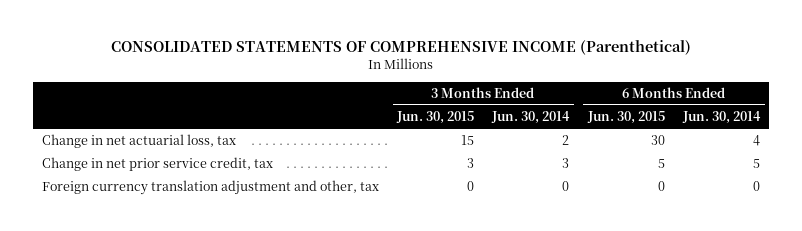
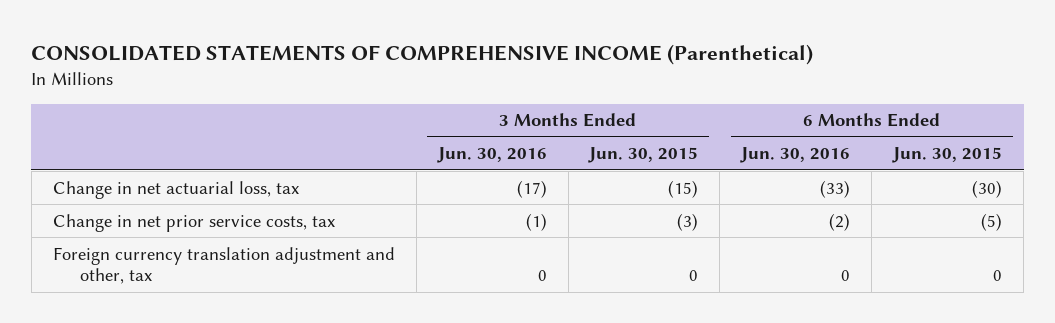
- | 3 Months Ended Jun. 30, 2015 | 3 Months Ended Jun. 30, 2014 | 6 Months Ended Jun. 30, 2015 | 6 Months Ended Jun. 30, 2014
+ | 3 Months Ended Jun. 30, 2016 | 3 Months Ended Jun. 30, 2015 | 6 Months Ended Jun. 30, 2016 | 6 Months Ended Jun. 30, 2015
- Change in net actuarial loss, tax | 15 | 2 | 30 | 4
- Change in net prior service credit, tax | 3 | 3 | 5 | 5
+ Change in net actuarial loss, tax | (17) | (15) | (33) | (30)
+ Change in net prior service costs, tax | (1) | (3) | (2) | (5)

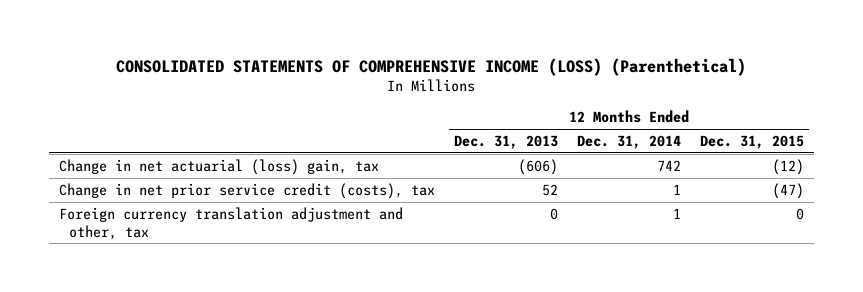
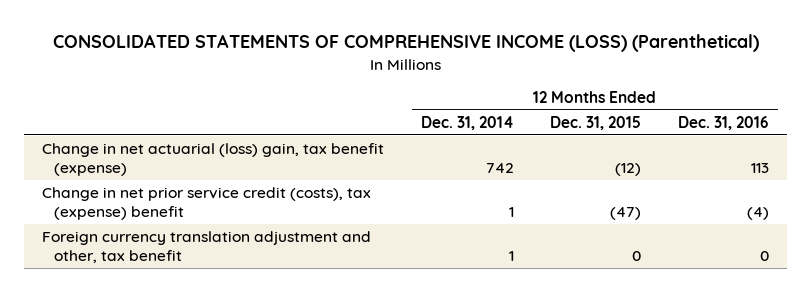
- | 12 Months Ended Dec. 31, 2013 | 12 Months Ended Dec. 31, 2014 | 12 Months Ended Dec. 31, 2015
+ | 12 Months Ended Dec. 31, 2014 | 12 Months Ended Dec. 31, 2015 | 12 Months Ended Dec. 31, 2016
- Change in net actuarial (loss) gain, tax | (606) | 742 | (12)
- Change in net prior service credit (costs), tax | 52 | 1 | (47)
- Foreign currency translation adjustment and other, tax | 0 | 1 | 0
+ Change in net actuarial (loss) gain, tax benefit (expense) | 742 | (12) | 113
+ Change in net prior service credit (costs), tax (expense) benefit | 1 | (47) | (4)
+ Foreign currency translation adjustment and other, tax benefit | 1 | 0 | 0

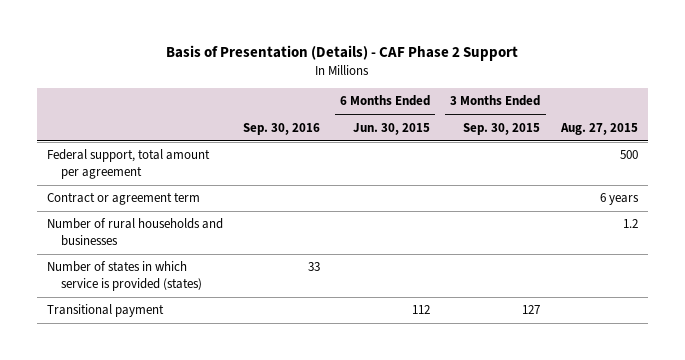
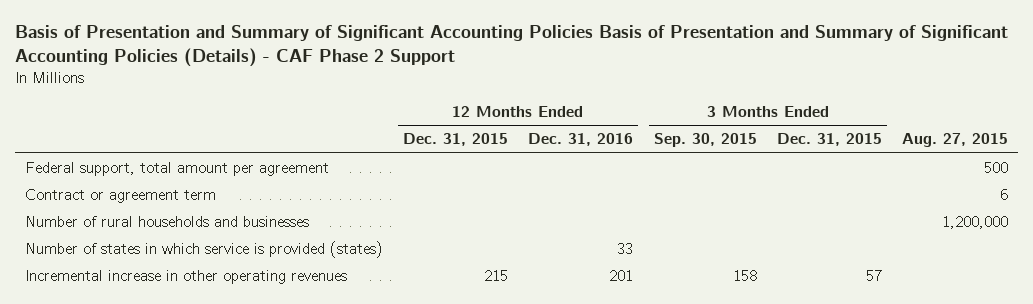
- Basis of Presentation (Details) - CAF Phase 2 Support
+ Basis of Presentation and Summary of Significant Accounting Policies Basis of Presentation and Summary of Significant Accounting Policies (Details) - CAF Phase 2 Support
- | Sep. 30, 2016 | 6 Months Ended Jun. 30, 2015 | 3 Months Ended Sep. 30, 2015 | Aug. 27, 2015
+ | 12 Months Ended Dec. 31, 2015 | 12 Months Ended Dec. 31, 2016 | 3 Months Ended Sep. 30, 2015 | 3 Months Ended Dec. 31, 2015 | Aug. 27, 2015
- Contract or agreement term | | | | 6 years
- Number of rural households and businesses | | | | 1.2
+ Contract or agreement term | | | | | 6
+ Number of rural households and businesses | | | | | 1,200,000
- Transitional payment | | 112 | 127 |
+ Incremental increase in other operating revenues | 215 | 201 | 158 | 57 |

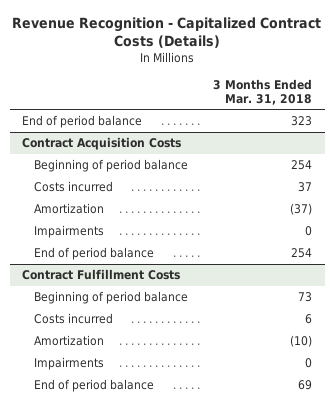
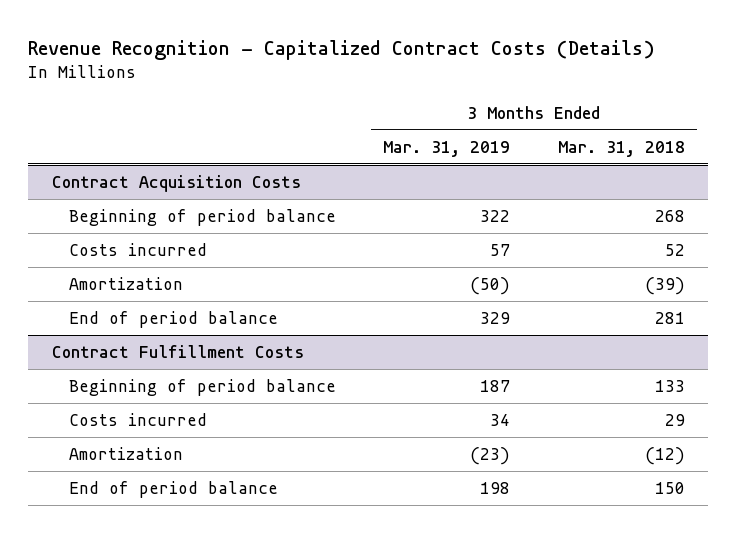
- | 3 Months Ended Mar. 31, 2018
+ | 3 Months Ended Mar. 31, 2019 | 3 Months Ended Mar. 31, 2018
- End of period balance | 323
@ Contract Acquisition Costs
- Beginning of period balance | 254
- Costs incurred | 37
- Amortization | (37)
- Impairments | 0
- End of period balance | 254
+ Beginning of period balance | 322 | 268
+ Costs incurred | 57 | 52
+ Amortization | (50) | (39)
+ End of period balance | 329 | 281
@ Contract Fulfillment Costs
- Beginning of period balance | 73
- Costs incurred | 6
- Amortization | (10)
- Impairments | 0
- End of period balance | 69
+ Beginning of period balance | 187 | 133
+ Costs incurred | 34 | 29
+ Amortization | (23) | (12)
+ End of period balance | 198 | 150

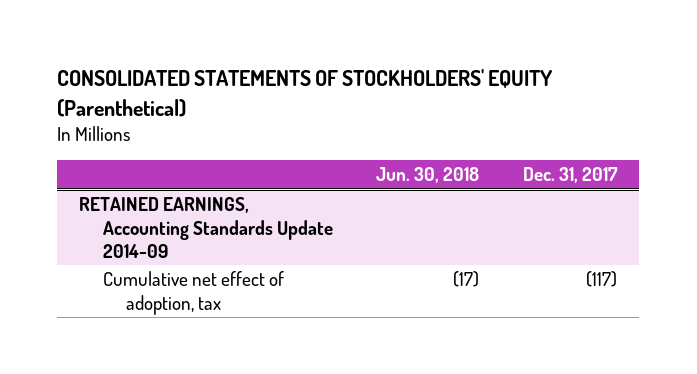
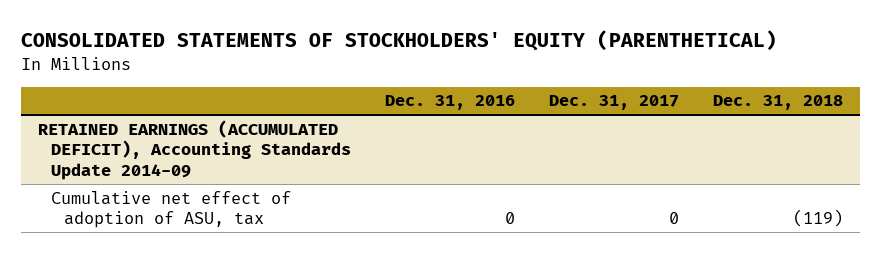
- CONSOLIDATED STATEMENTS OF STOCKHOLDERS' EQUITY (Parenthetical)
+ CONSOLIDATED STATEMENTS OF STOCKHOLDERS' EQUITY (PARENTHETICAL)
- | Jun. 30, 2018 | Dec. 31, 2017
+ | Dec. 31, 2016 | Dec. 31, 2017 | Dec. 31, 2018
- RETAINED EARNINGS, Accounting Standards Update 2014-09
- Cumulative net effect of adoption, tax | (17) | (117)
+ RETAINED EARNINGS (ACCUMULATED DEFICIT), Accounting Standards Update 2014-09
+ Cumulative net effect of adoption of ASU, tax | 0 | 0 | (119)

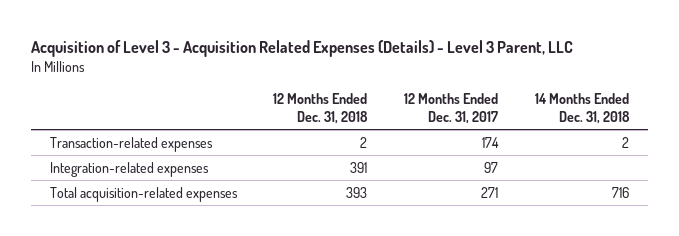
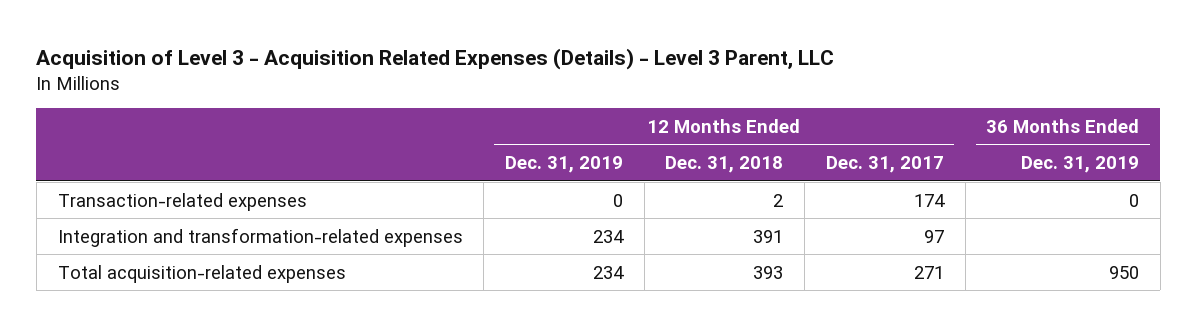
- | 12 Months Ended Dec. 31, 2018 | 12 Months Ended Dec. 31, 2017 | 14 Months Ended Dec. 31, 2018
+ | 12 Months Ended Dec. 31, 2019 | 12 Months Ended Dec. 31, 2018 | 12 Months Ended Dec. 31, 2017 | 36 Months Ended Dec. 31, 2019
- Integration-related expenses | 391 | 97 |
+ Integration and transformation-related expenses | 234 | 391 | 97 |

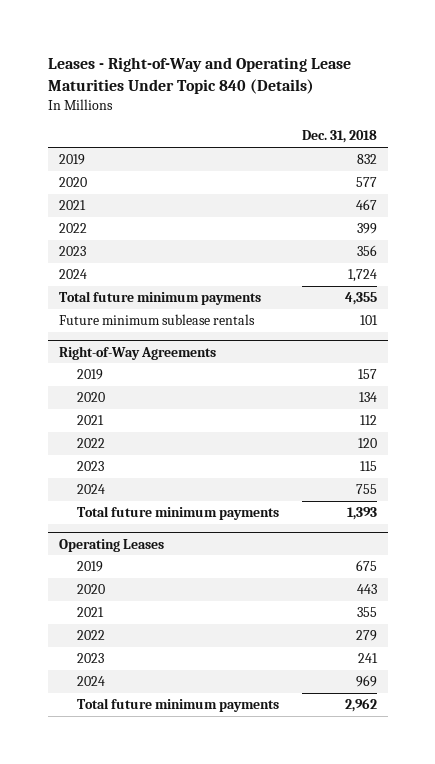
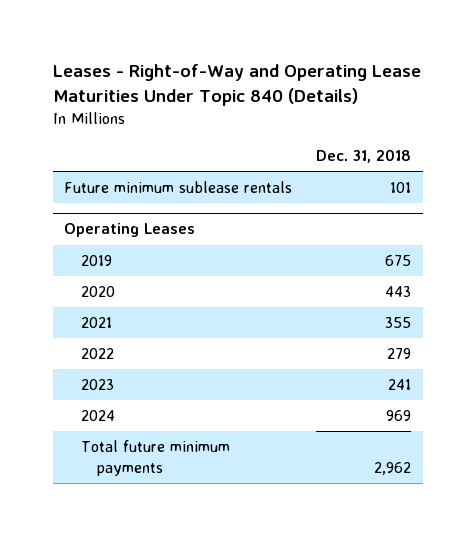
- 2019 | 832
- 2020 | 577
- 2021 | 467
- 2022 | 399
- 2023 | 356
- 2024 | 1,724
- Total future minimum payments | 4,355
- Right-of-Way Agreements
- 2019 | 157
- 2020 | 134
- 2021 | 112
- 2022 | 120
- 2023 | 115
- 2024 | 755
- Total future minimum payments | 1,393

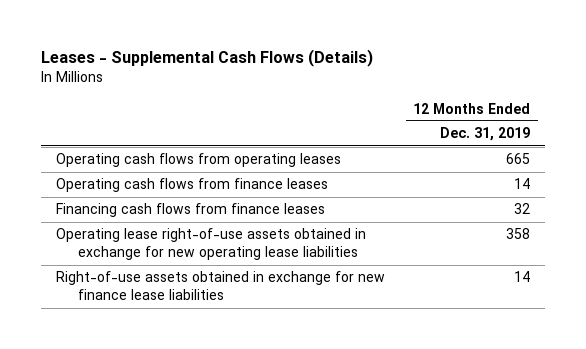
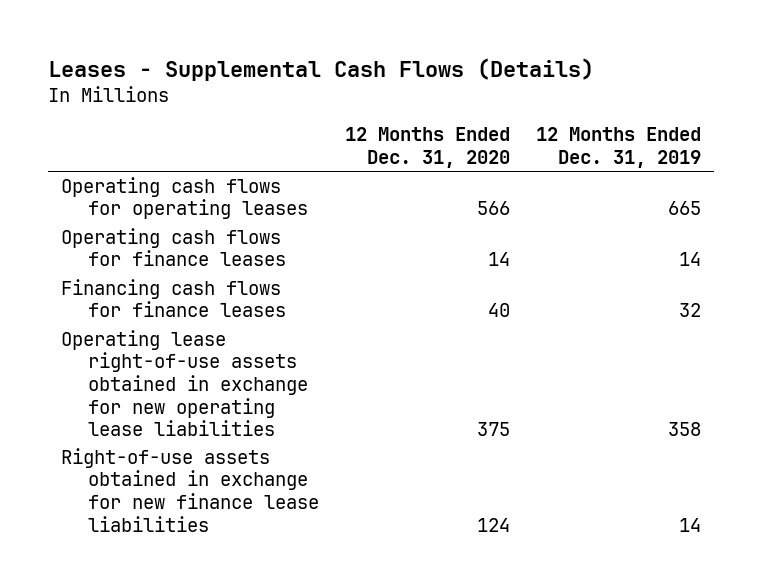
- | 12 Months Ended Dec. 31, 2019
+ | 12 Months Ended Dec. 31, 2020 | 12 Months Ended Dec. 31, 2019
- Operating cash flows from operating leases | 665
- Operating cash flows from finance leases | 14
- Financing cash flows from finance leases | 32
+ Operating cash flows for operating leases | 566 | 665
+ Operating cash flows for finance leases | 14 | 14
+ Financing cash flows for finance leases | 40 | 32

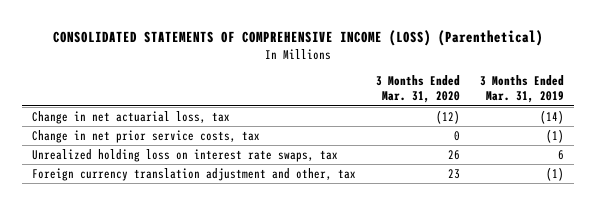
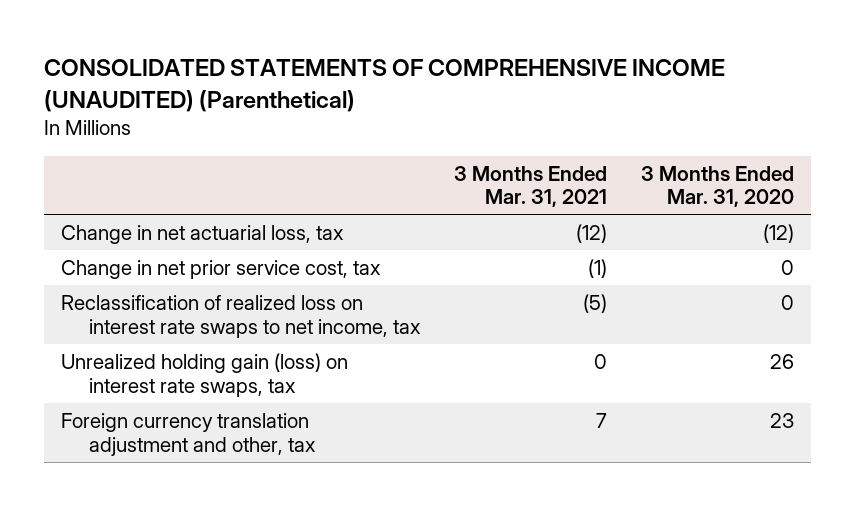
- CONSOLIDATED STATEMENTS OF COMPREHENSIVE INCOME (LOSS) (Parenthetical)
+ CONSOLIDATED STATEMENTS OF COMPREHENSIVE INCOME (UNAUDITED) (Parenthetical)
- | 3 Months Ended Mar. 31, 2020 | 3 Months Ended Mar. 31, 2019
+ | 3 Months Ended Mar. 31, 2021 | 3 Months Ended Mar. 31, 2020
- Change in net prior service costs, tax | 0 | (1)
- Unrealized holding loss on interest rate swaps, tax | 26 | 6
+ Change in net prior service cost, tax | (1) | 0
+ Reclassification of realized loss on interest rate swaps to net income, tax | (5) | 0
+ Unrealized holding gain (loss) on interest rate swaps, tax | 0 | 26

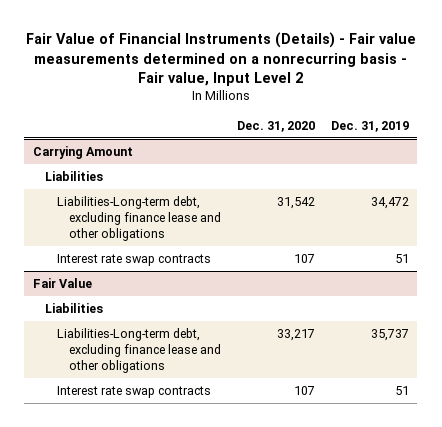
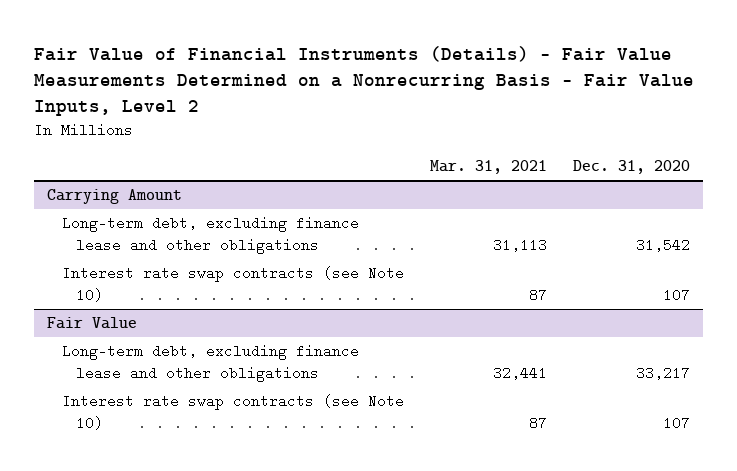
- Fair Value of Financial Instruments (Details) - Fair value measurements determined on a nonrecurring basis - Fair value, Input Level 2
+ Fair Value of Financial Instruments (Details) - Fair Value Measurements Determined on a Nonrecurring Basis - Fair Value Inputs, Level 2
- | Dec. 31, 2020 | Dec. 31, 2019
+ | Mar. 31, 2021 | Dec. 31, 2020
@ Carrying Amount
- Liabilities
- Liabilities-Long-term debt, excluding finance lease and other obligations | 31,542 | 34,472
- Interest rate swap contracts | 107 | 51
+ Long-term debt, excluding finance lease and other obligations | 31,113 | 31,542
+ Interest rate swap contracts (see Note 10) | 87 | 107
@ Fair Value
- Liabilities
- Liabilities-Long-term debt, excluding finance lease and other obligations | 33,217 | 35,737
- Interest rate swap contracts | 107 | 51
+ Long-term debt, excluding finance lease and other obligations | 32,441 | 33,217
+ Interest rate swap contracts (see Note 10) | 87 | 107

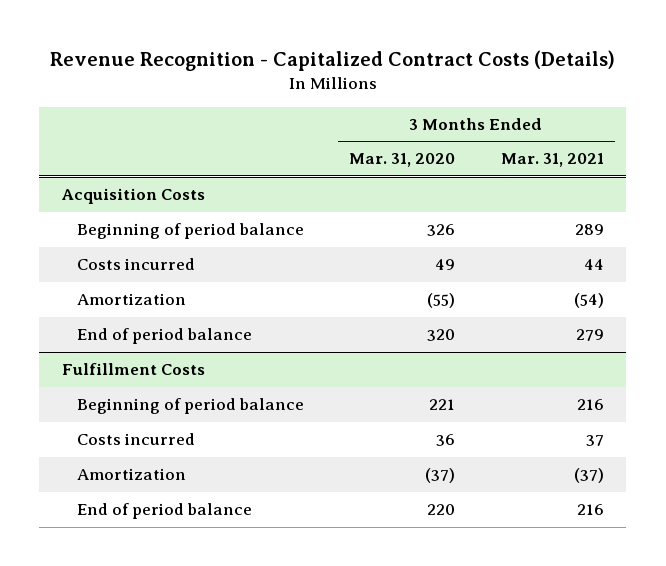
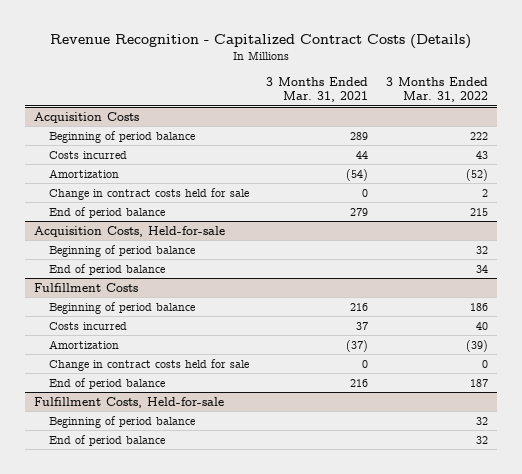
- | 3 Months Ended Mar. 31, 2020 | 3 Months Ended Mar. 31, 2021
+ | 3 Months Ended Mar. 31, 2021 | 3 Months Ended Mar. 31, 2022
@ Acquisition Costs
+ Change in contract costs held for sale | 0 | 2
+ Acquisition Costs, Held-for-sale
+ Beginning of period balance | | 32
+ End of period balance | | 34
@ Fulfillment Costs
+ Change in contract costs held for sale | 0 | 0
+ Fulfillment Costs, Held-for-sale
+ Beginning of period balance | | 32
+ End of period balance | | 32

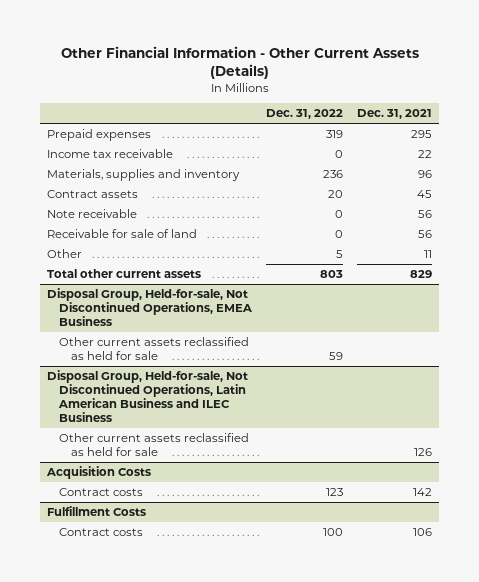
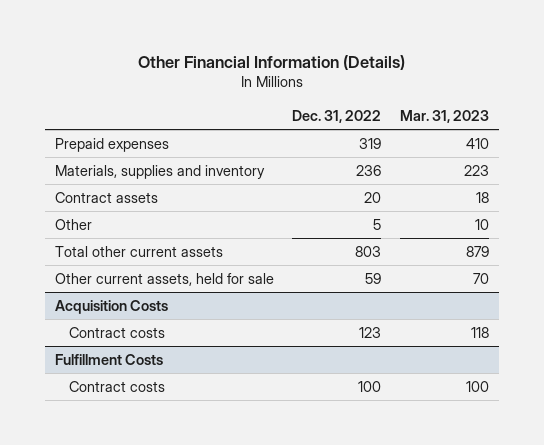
- Other Financial Information - Other Current Assets (Details)
+ Other Financial Information (Details)
- | Dec. 31, 2022 | Dec. 31, 2021
+ | Dec. 31, 2022 | Mar. 31, 2023
- Income tax receivable | 0 | 22
- Note receivable | 0 | 56
- Receivable for sale of land | 0 | 56
- Disposal Group, Held-for-sale, Not Discontinued Operations, EMEA Business
- Other current assets reclassified as held for sale | 59 |
- Disposal Group, Held-for-sale, Not Discontinued Operations, Latin American Business and ILEC Business
- Other current assets reclassified as held for sale | | 126
+ Other current assets, held for sale | 59 | 70

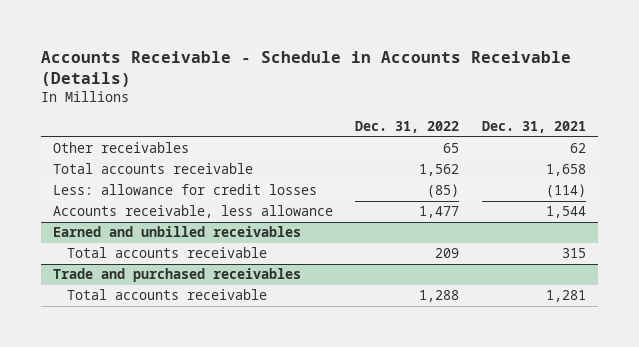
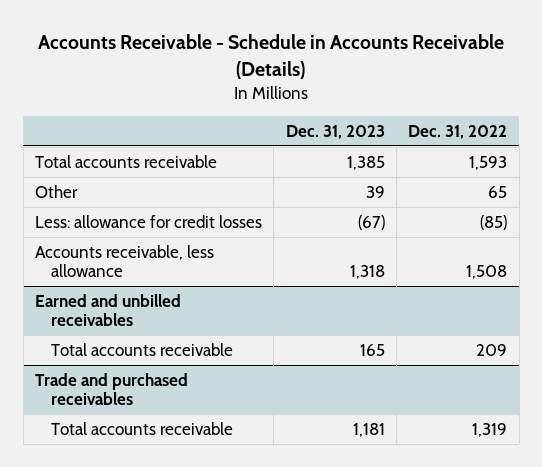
- | Dec. 31, 2022 | Dec. 31, 2021
+ | Dec. 31, 2023 | Dec. 31, 2022
- Other receivables | 65 | 62
- Total accounts receivable | 1,562 | 1,658
+ Total accounts receivable | 1,385 | 1,593
+ Other | 39 | 65
- Accounts receivable, less allowance | 1,477 | 1,544
+ Accounts receivable, less allowance | 1,318 | 1,508
@ Trade and purchased receivables
- Total accounts receivable | 1,288 | 1,281
+ Total accounts receivable | 1,181 | 1,319

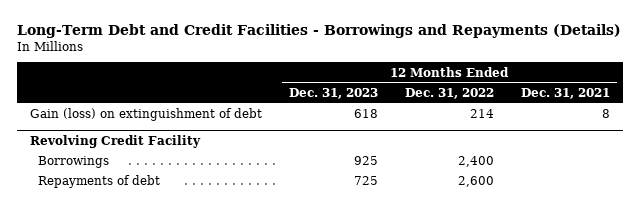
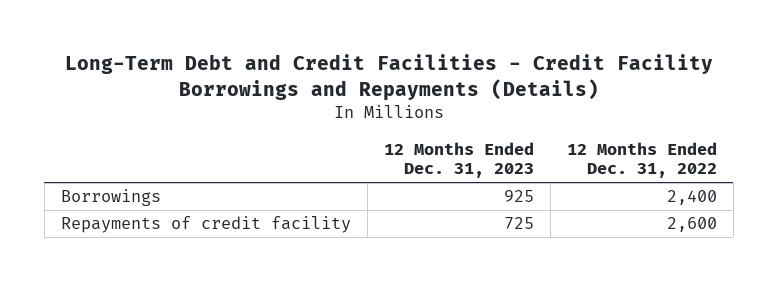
- Long-Term Debt and Credit Facilities - Borrowings and Repayments (Details)
+ Long-Term Debt and Credit Facilities - Credit Facility Borrowings and Repayments (Details)
- | 12 Months Ended Dec. 31, 2023 | 12 Months Ended Dec. 31, 2022 | 12 Months Ended Dec. 31, 2021
+ | 12 Months Ended Dec. 31, 2023 | 12 Months Ended Dec. 31, 2022
- Gain (loss) on extinguishment of debt | 618 | 214 | 8
- Revolving Credit Facility
- Repayments of debt | 725 | 2,600 |
+ Repayments of credit facility | 725 | 2,600

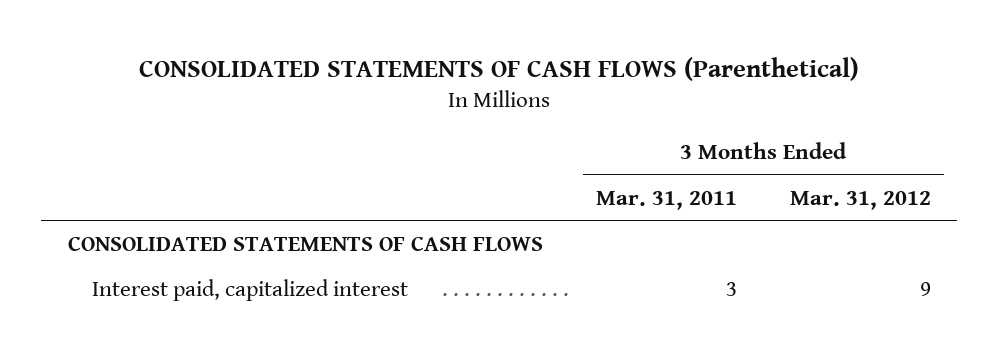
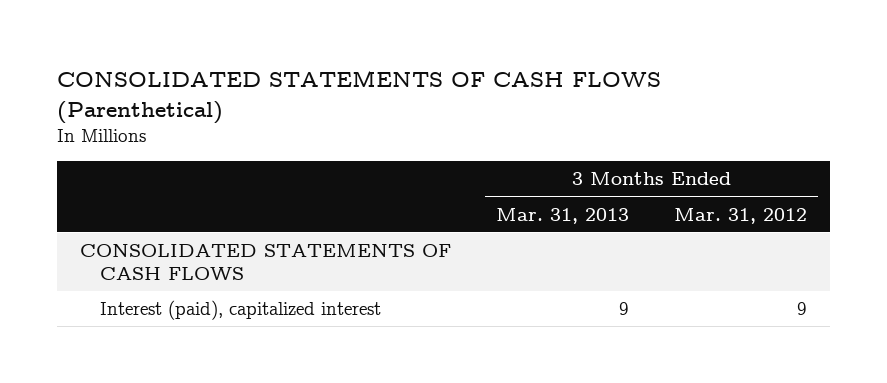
- | 3 Months Ended Mar. 31, 2011 | 3 Months Ended Mar. 31, 2012
+ | 3 Months Ended Mar. 31, 2013 | 3 Months Ended Mar. 31, 2012
- Interest paid, capitalized interest | 3 | 9
+ Interest (paid), capitalized interest | 9 | 9

